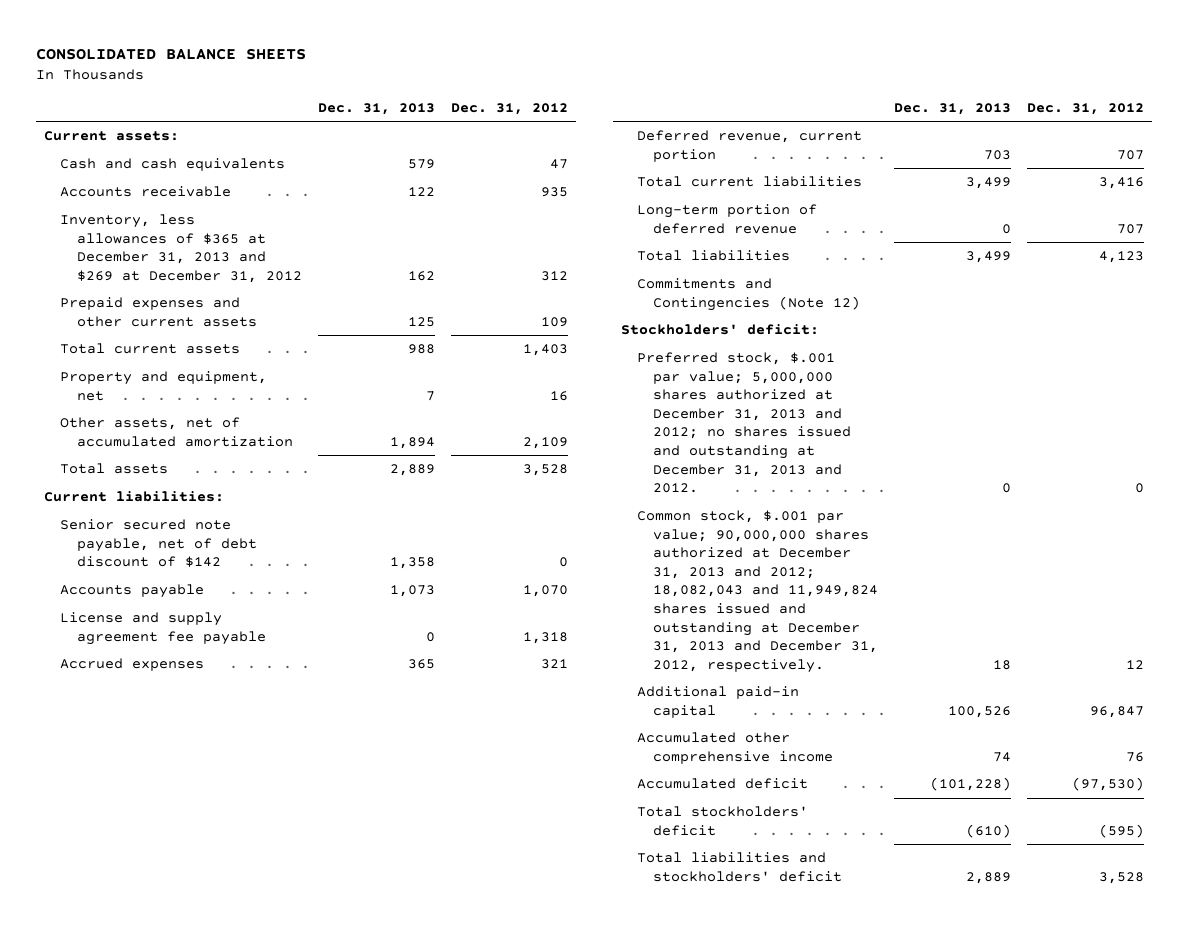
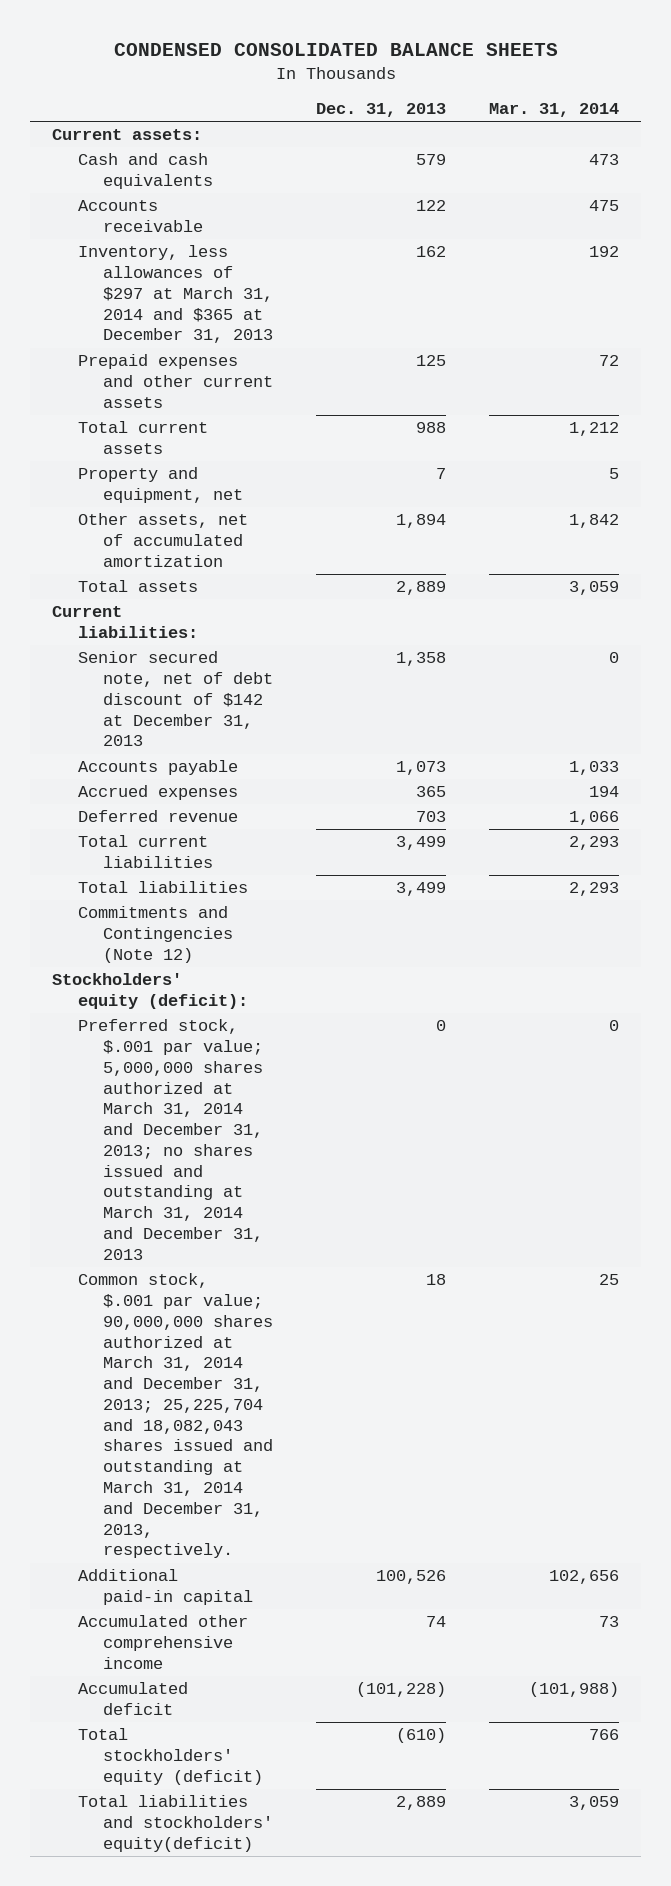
- CONSOLIDATED BALANCE SHEETS
+ CONDENSED CONSOLIDATED BALANCE SHEETS
- | Dec. 31, 2013 | Dec. 31, 2012
+ | Dec. 31, 2013 | Mar. 31, 2014
- Inventory, less allowances of $365 at December 31, 2013 and $269 at December 31, 2012 | 162 | 312
+ Inventory, less allowances of $297 at March 31, 2014 and $365 at December 31, 2013 | 162 | 192
- Senior secured note payable, net of debt discount of $142 | 1,358 | 0
+ Senior secured note, net of debt discount of $142 at December 31, 2013 | 1,358 | 0
- License and supply agreement fee payable | 0 | 1,318
- Deferred revenue, current portion | 703 | 707
+ Deferred revenue | 703 | 1,066
- Long-term portion of deferred revenue | 0 | 707
- Stockholders' deficit:
- Preferred stock, $.001 par value; 5,000,000 shares authorized at December 31, 2013 and 2012; no shares issued and outstanding at December 31, 2013 and 2012. | 0 | 0
- Common stock, $.001 par value; 90,000,000 shares authorized at December 31, 2013 and 2012; 18,082,043 and 11,949,824 shares issued and outstanding at December 31, 2013 and December 31, 2012, respectively. | 18 | 12
+ Stockholders' equity (deficit):
+ Preferred stock, $.001 par value; 5,000,000 shares authorized at March 31, 2014 and December 31, 2013; no shares issued and outstanding at March 31, 2014 and December 31, 2013 | 0 | 0
+ Common stock, $.001 par value; 90,000,000 shares authorized at March 31, 2014 and December 31, 2013; 25,225,704 and 18,082,043 shares issued and outstanding at March 31, 2014 and December 31, 2013, respectively. | 18 | 25
- Total stockholders' deficit | (610) | (595)
- Total liabilities and stockholders' deficit | 2,889 | 3,528
+ Total stockholders' equity (deficit) | (610) | 766
+ Total liabilities and stockholders' equity(deficit) | 2,889 | 3,059

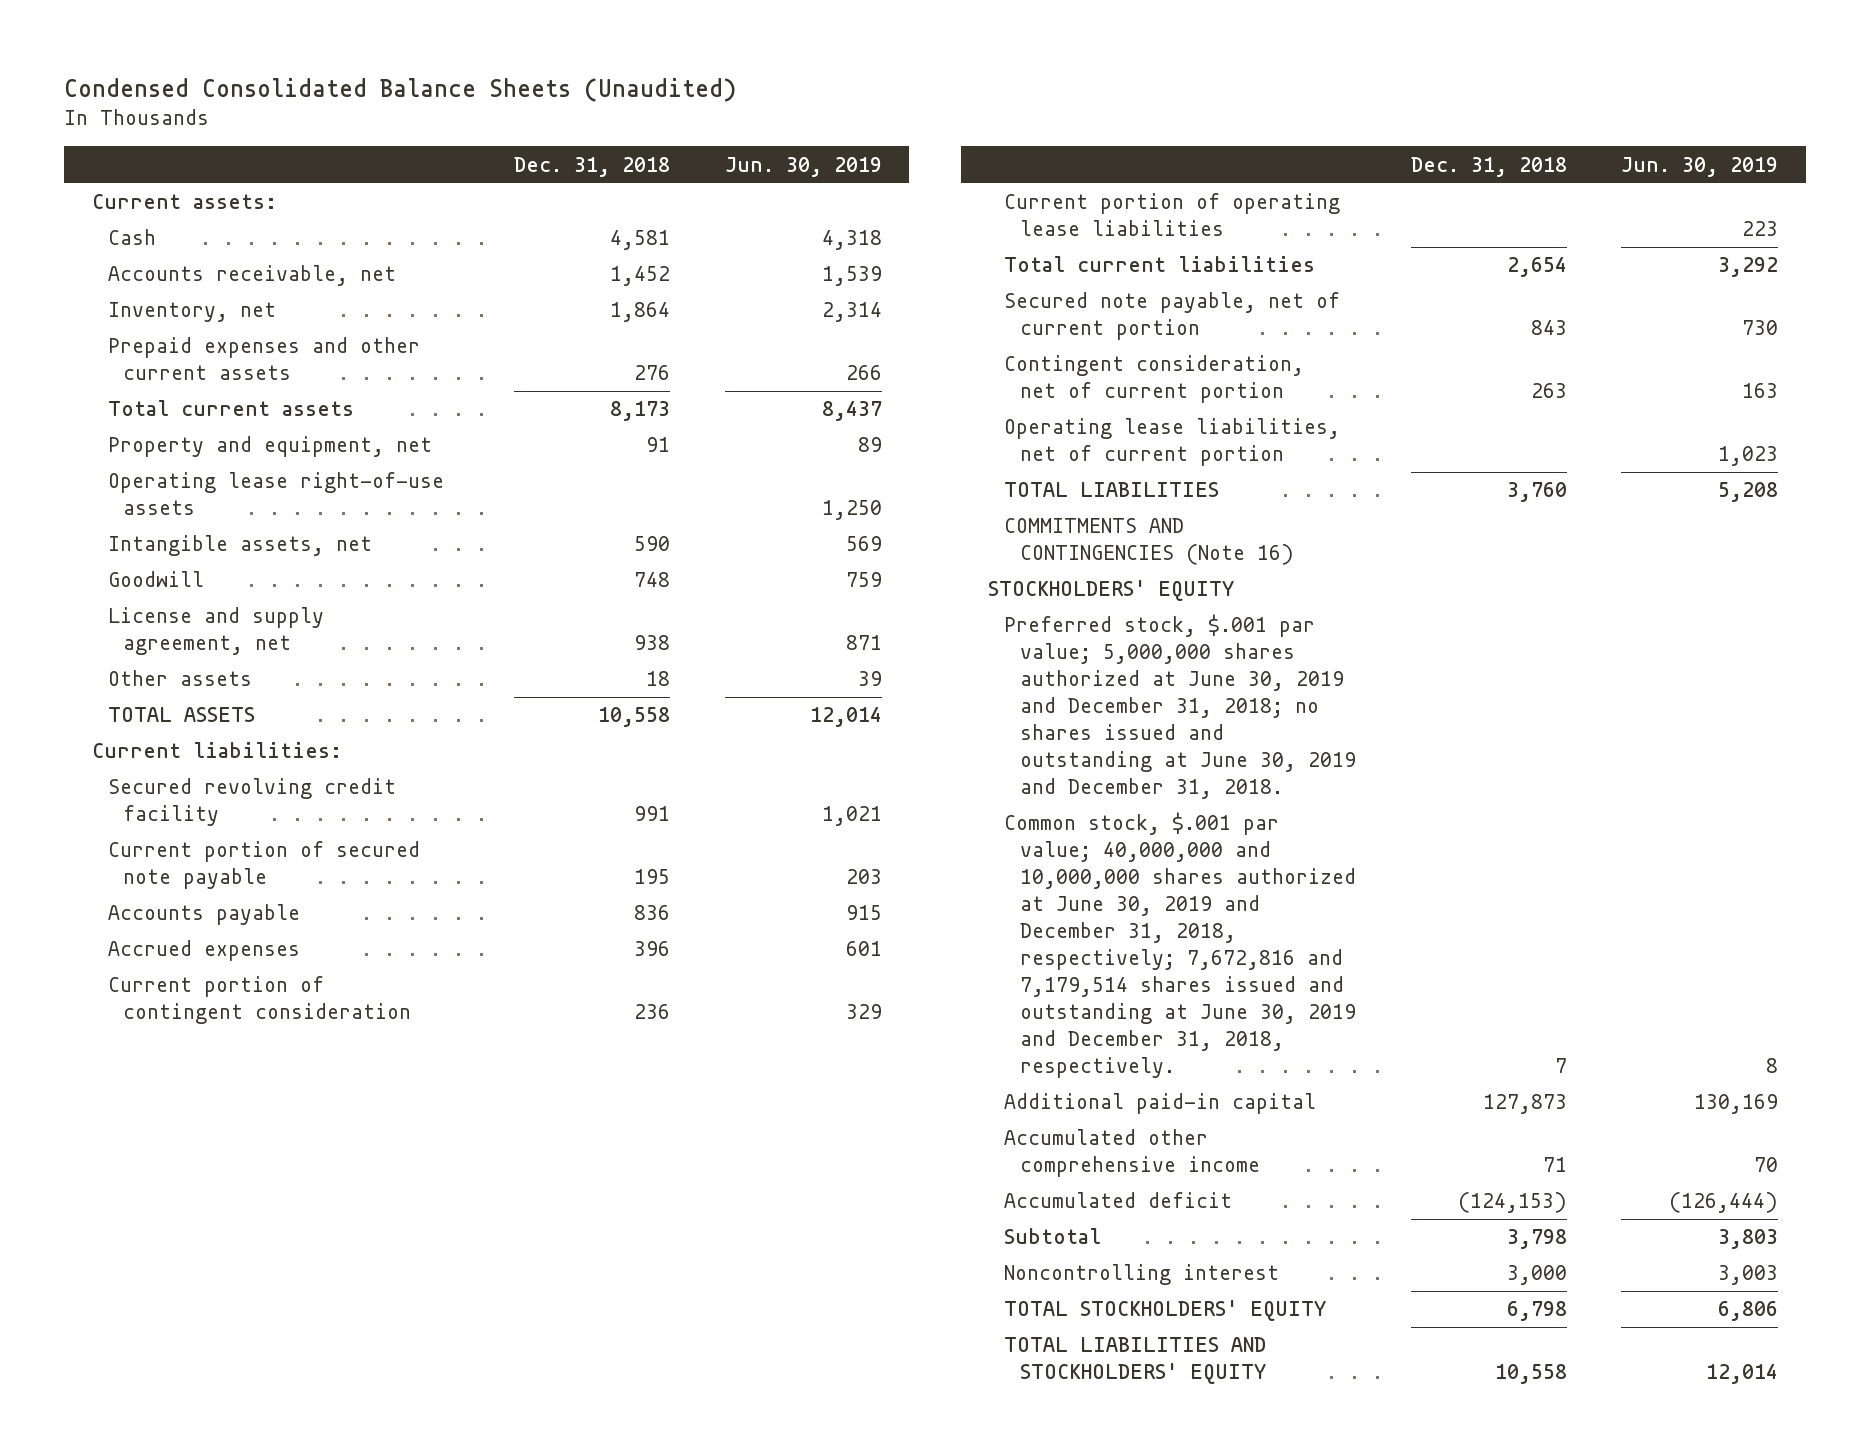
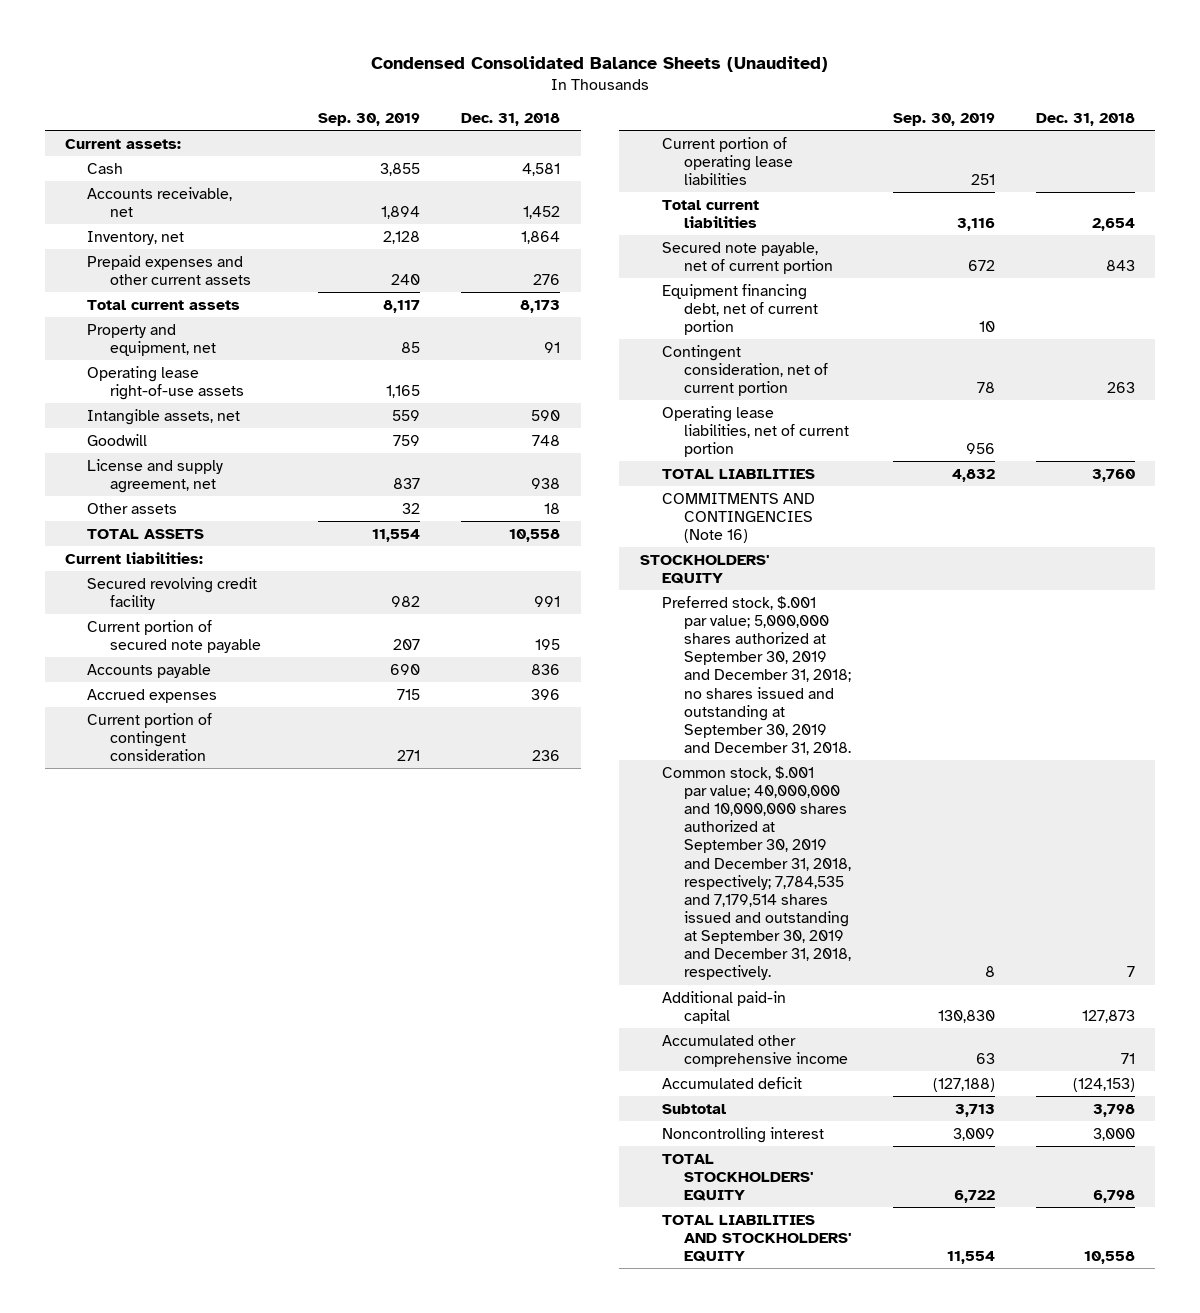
- | Dec. 31, 2018 | Jun. 30, 2019
+ | Sep. 30, 2019 | Dec. 31, 2018
+ Equipment financing debt, net of current portion | 10 |
- Preferred stock, $.001 par value; 5,000,000 shares authorized at June 30, 2019 and December 31, 2018; no shares issued and outstanding at June 30, 2019 and December 31, 2018.
- Common stock, $.001 par value; 40,000,000 and 10,000,000 shares authorized at June 30, 2019 and December 31, 2018, respectively; 7,672,816 and 7,179,514 shares issued and outstanding at June 30, 2019 and December 31, 2018, respectively. | 7 | 8
+ Preferred stock, $.001 par value; 5,000,000 shares authorized at September 30, 2019 and December 31, 2018; no shares issued and outstanding at September 30, 2019 and December 31, 2018.
+ Common stock, $.001 par value; 40,000,000 and 10,000,000 shares authorized at September 30, 2019 and December 31, 2018, respectively; 7,784,535 and 7,179,514 shares issued and outstanding at September 30, 2019 and December 31, 2018, respectively. | 8 | 7

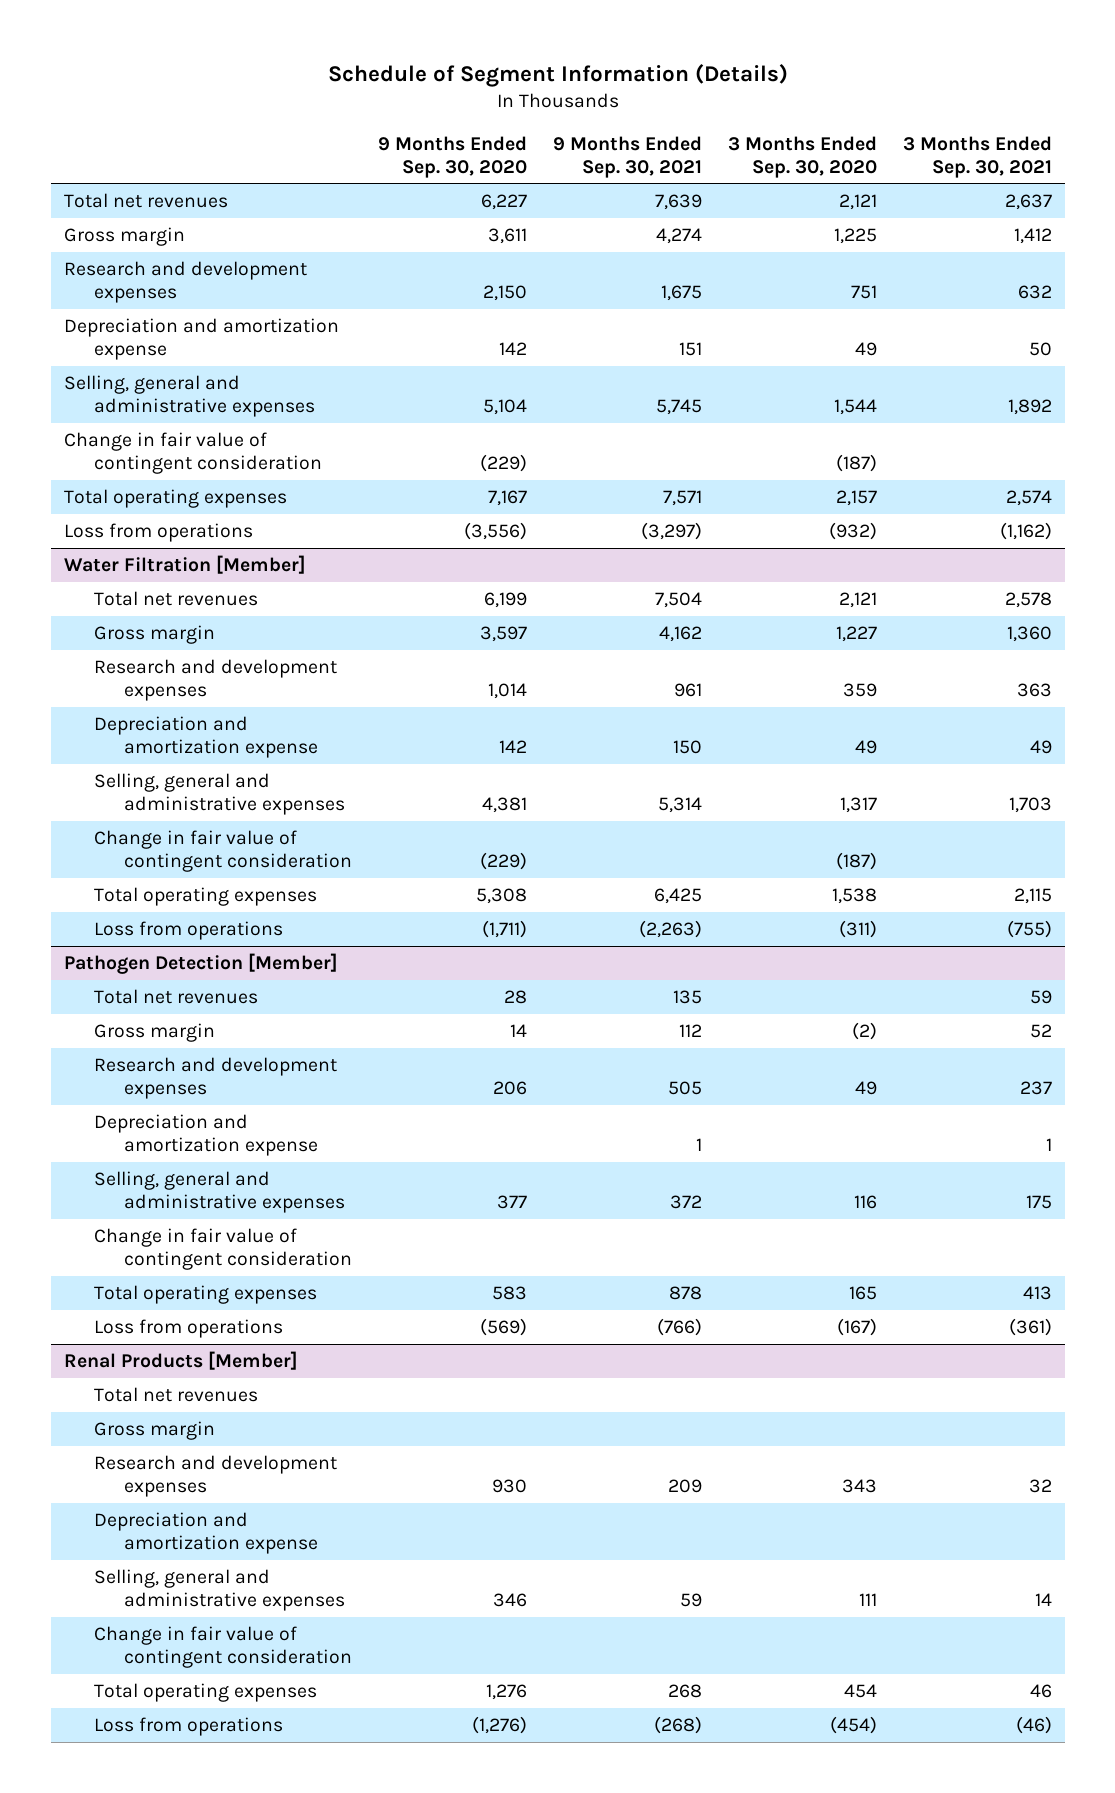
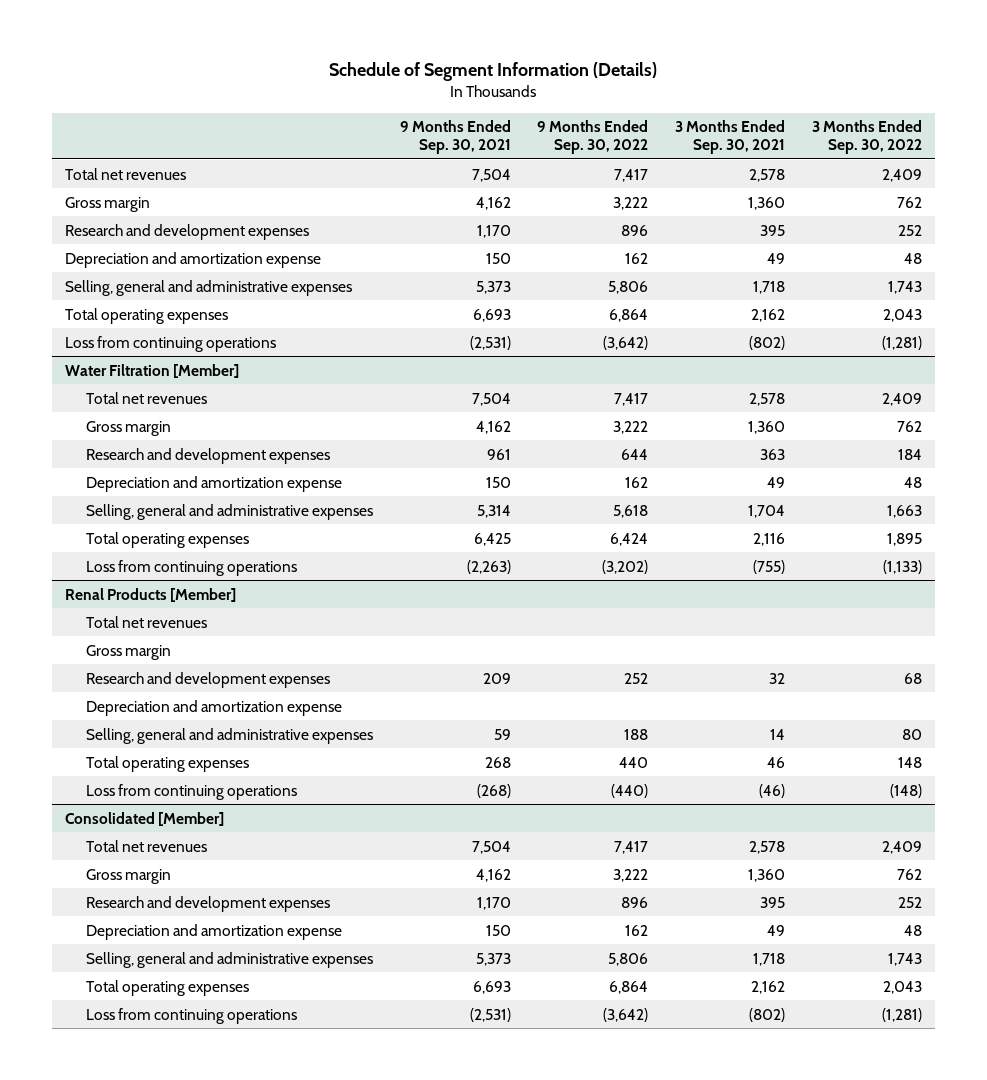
- | 9 Months Ended Sep. 30, 2020 | 9 Months Ended Sep. 30, 2021 | 3 Months Ended Sep. 30, 2020 | 3 Months Ended Sep. 30, 2021
+ | 9 Months Ended Sep. 30, 2021 | 9 Months Ended Sep. 30, 2022 | 3 Months Ended Sep. 30, 2021 | 3 Months Ended Sep. 30, 2022
- Total net revenues | 6,227 | 7,639 | 2,121 | 2,637
- Gross margin | 3,611 | 4,274 | 1,225 | 1,412
- Research and development expenses | 2,150 | 1,675 | 751 | 632
- Depreciation and amortization expense | 142 | 151 | 49 | 50
- Selling, general and administrative expenses | 5,104 | 5,745 | 1,544 | 1,892
- Change in fair value of contingent consideration | (229) | | (187) |
- Total operating expenses | 7,167 | 7,571 | 2,157 | 2,574
- Loss from operations | (3,556) | (3,297) | (932) | (1,162)
+ Total net revenues | 7,504 | 7,417 | 2,578 | 2,409
+ Gross margin | 4,162 | 3,222 | 1,360 | 762
+ Research and development expenses | 1,170 | 896 | 395 | 252
+ Depreciation and amortization expense | 150 | 162 | 49 | 48
+ Selling, general and administrative expenses | 5,373 | 5,806 | 1,718 | 1,743
+ Total operating expenses | 6,693 | 6,864 | 2,162 | 2,043
+ Loss from continuing operations | (2,531) | (3,642) | (802) | (1,281)
@ Water Filtration [Member]
- Selling, general and administrative expenses | 4,381 | 5,314 | 1,317 | 1,703
- Change in fair value of contingent consideration | (229) | | (187) |
- Total operating expenses | 5,308 | 6,425 | 1,538 | 2,115
- Loss from operations | (1,711) | (2,263) | (311) | (755)
- Pathogen Detection [Member]
- Total net revenues | 28 | 135 | | 59
- Gross margin | 14 | 112 | (2) | 52
- Research and development expenses | 206 | 505 | 49 | 237
- Depreciation and amortization expense | | 1 | | 1
- Selling, general and administrative expenses | 377 | 372 | 116 | 175
- Change in fair value of contingent consideration
- Total operating expenses | 583 | 878 | 165 | 413
- Loss from operations | (569) | (766) | (167) | (361)
@ Water Filtration [Member]
+ Selling, general and administrative expenses | 5,314 | 5,618 | 1,704 | 1,663
+ Total operating expenses | 6,425 | 6,424 | 2,116 | 1,895
+ Loss from continuing operations | (2,263) | (3,202) | (755) | (1,133)
@ Renal Products [Member]
- Change in fair value of contingent consideration
- Loss from operations | (1,276) | (268) | (454) | (46)
+ Loss from continuing operations | (268) | (440) | (46) | (148)
+ Consolidated [Member]
+ Total net revenues | 7,504 | 7,417 | 2,578 | 2,409
+ Gross margin | 4,162 | 3,222 | 1,360 | 762
+ Research and development expenses | 1,170 | 896 | 395 | 252
+ Depreciation and amortization expense | 150 | 162 | 49 | 48
+ Selling, general and administrative expenses | 5,373 | 5,806 | 1,718 | 1,743
+ Total operating expenses | 6,693 | 6,864 | 2,162 | 2,043
+ Loss from continuing operations | (2,531) | (3,642) | (802) | (1,281)

